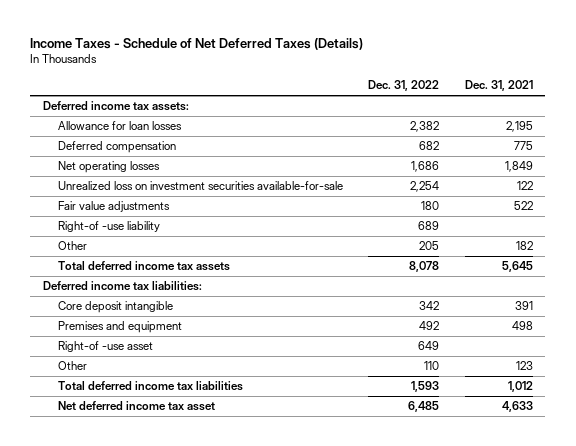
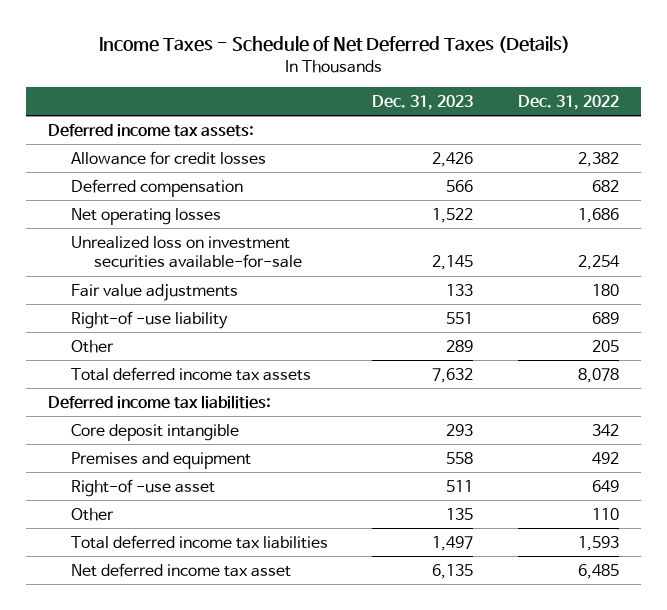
- | Dec. 31, 2022 | Dec. 31, 2021
+ | Dec. 31, 2023 | Dec. 31, 2022
- Allowance for loan losses | 2,382 | 2,195
+ Allowance for credit losses | 2,426 | 2,382

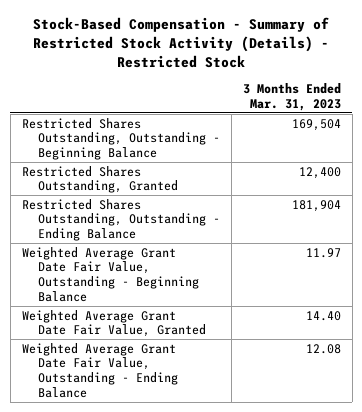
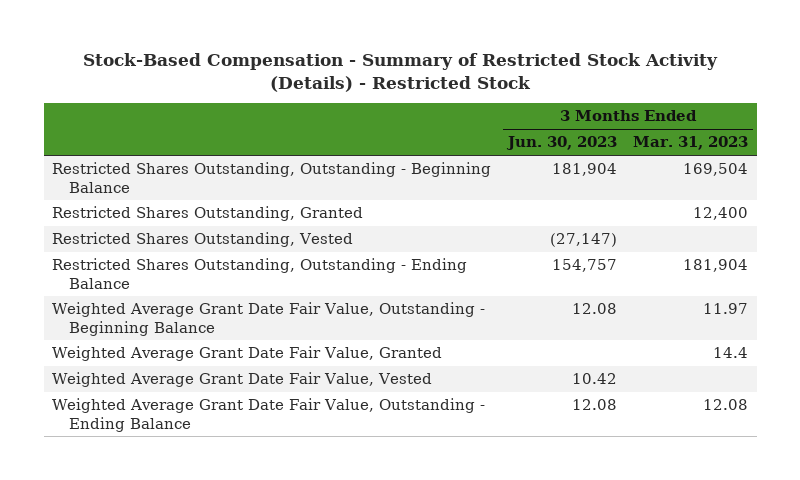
- | 3 Months Ended Mar. 31, 2023
+ | 3 Months Ended Jun. 30, 2023 | 3 Months Ended Mar. 31, 2023
+ Restricted Shares Outstanding, Vested | (27,147) |
- Weighted Average Grant Date Fair Value, Granted | 14.40
+ Weighted Average Grant Date Fair Value, Granted | | 14.4
+ Weighted Average Grant Date Fair Value, Vested | 10.42 |

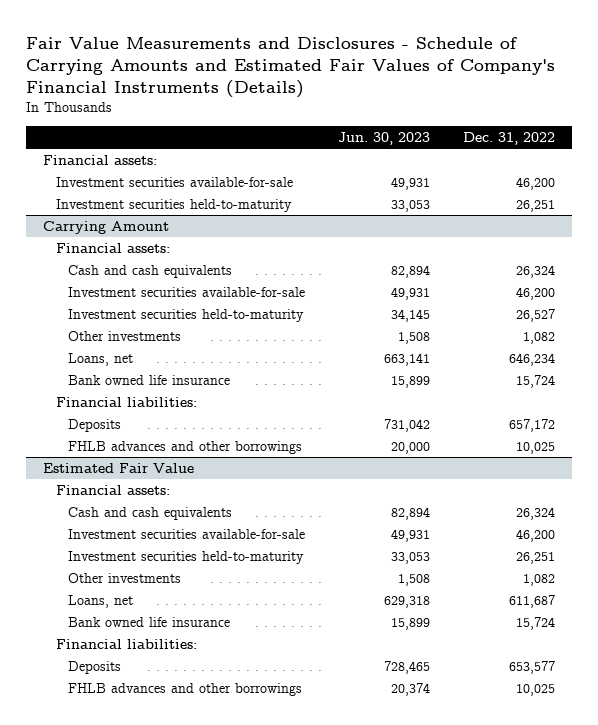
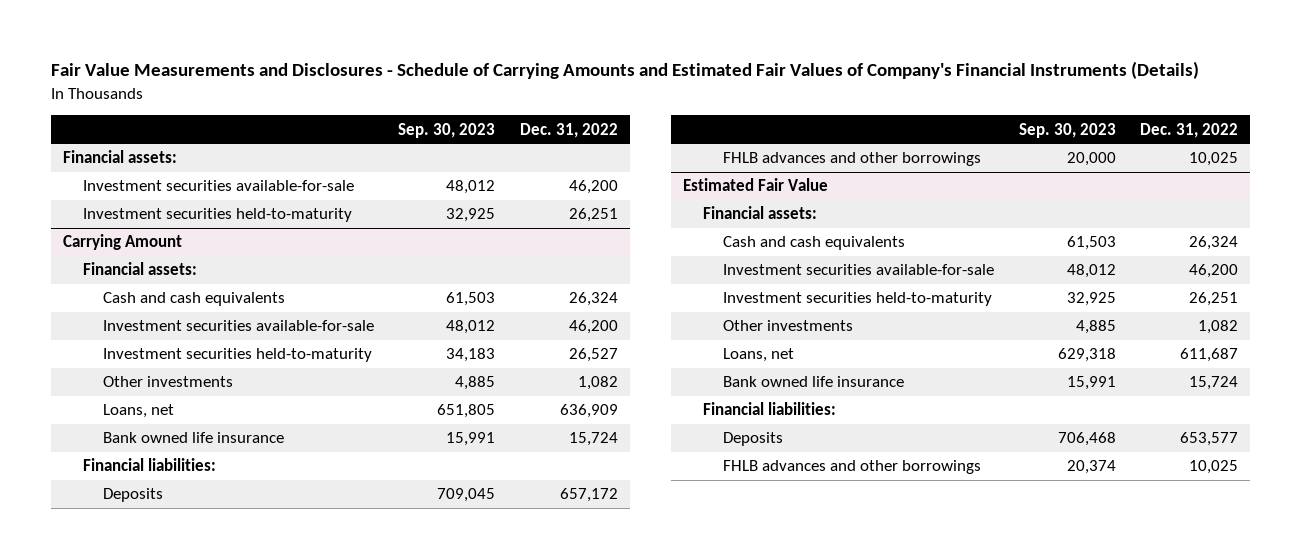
- | Jun. 30, 2023 | Dec. 31, 2022
+ | Sep. 30, 2023 | Dec. 31, 2022
@ Carrying Amount
- Loans, net | 663,141 | 646,234
+ Loans, net | 651,805 | 636,909

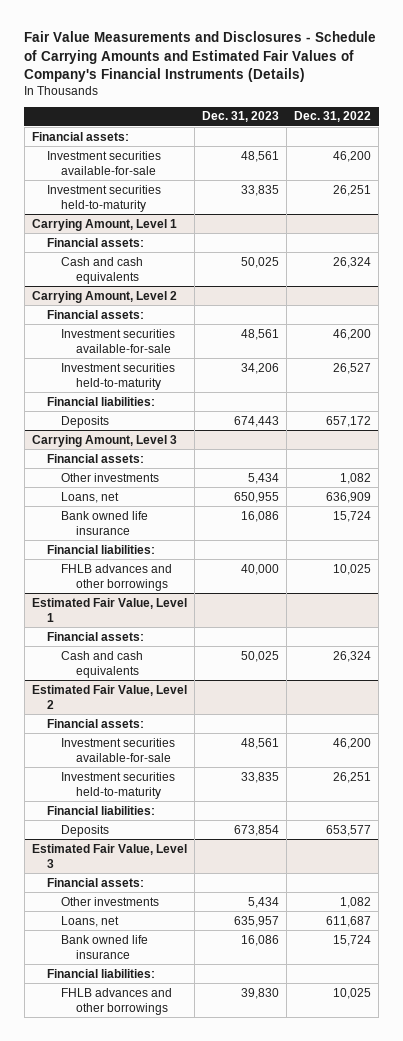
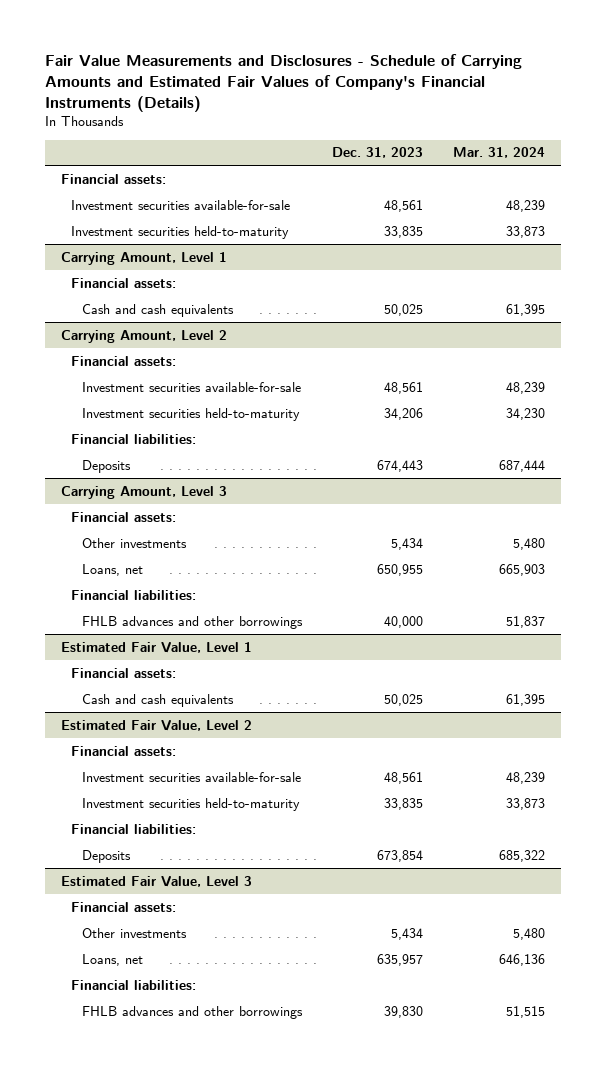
- | Dec. 31, 2023 | Dec. 31, 2022
+ | Dec. 31, 2023 | Mar. 31, 2024
@ Carrying Amount, Level 3
- Bank owned life insurance | 16,086 | 15,724
@ Estimated Fair Value, Level 3
- Bank owned life insurance | 16,086 | 15,724

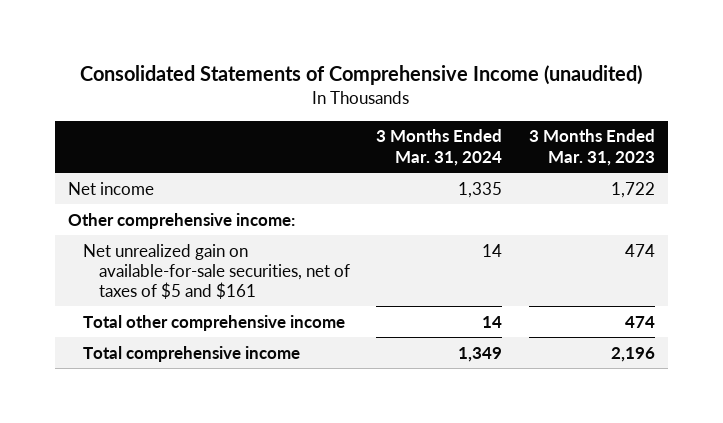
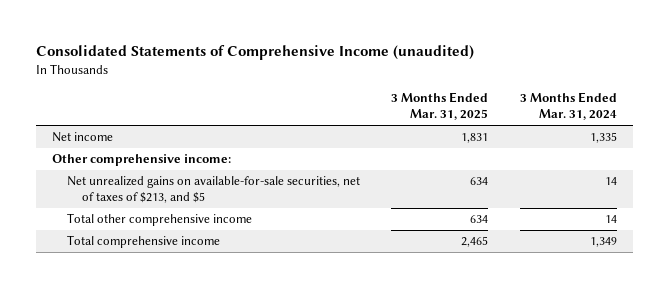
- | 3 Months Ended Mar. 31, 2024 | 3 Months Ended Mar. 31, 2023
+ | 3 Months Ended Mar. 31, 2025 | 3 Months Ended Mar. 31, 2024
- Net unrealized gain on available-for-sale securities, net of taxes of $5 and $161 | 14 | 474
+ Net unrealized gains on available-for-sale securities, net of taxes of $213, and $5 | 634 | 14

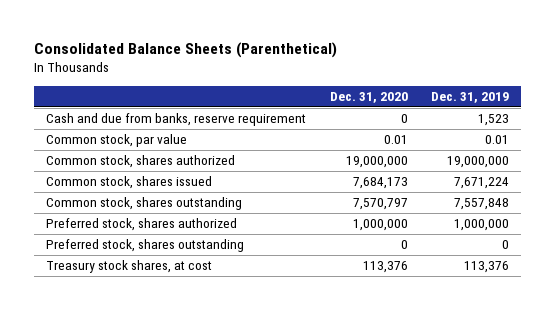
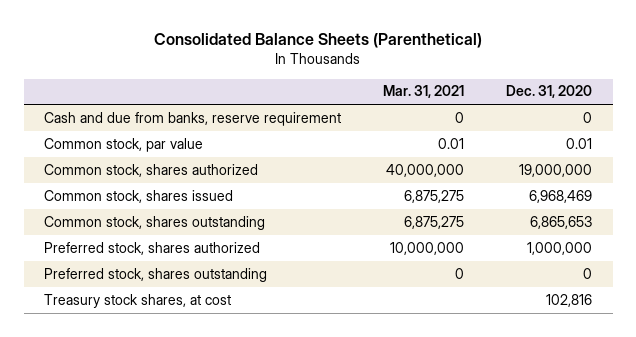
- | Dec. 31, 2020 | Dec. 31, 2019
+ | Mar. 31, 2021 | Dec. 31, 2020
- Common stock, shares issued | 7,684,173 | 7,671,224
- Common stock, shares outstanding | 7,570,797 | 7,557,848
+ Common stock, shares issued | 6,875,275 | 6,968,469
+ Common stock, shares outstanding | 6,875,275 | 6,865,653
- Treasury stock shares, at cost | 113,376 | 113,376
+ Treasury stock shares, at cost | | 102,816

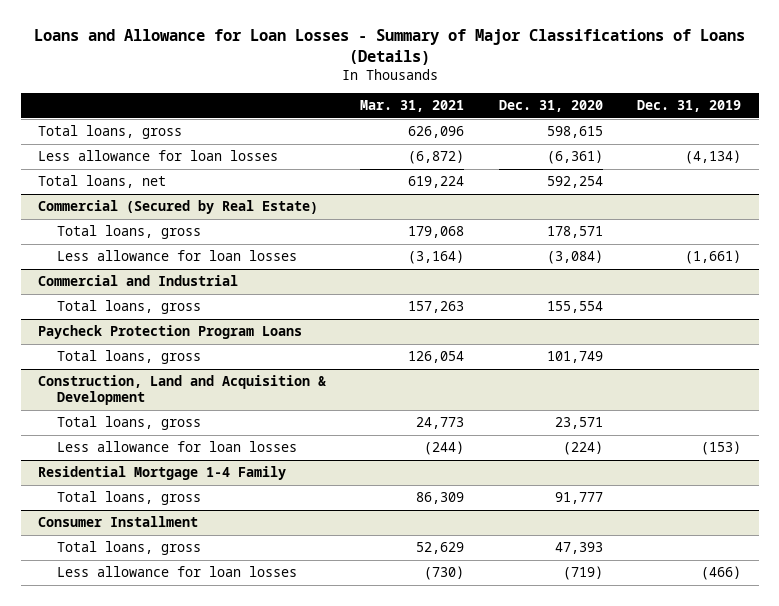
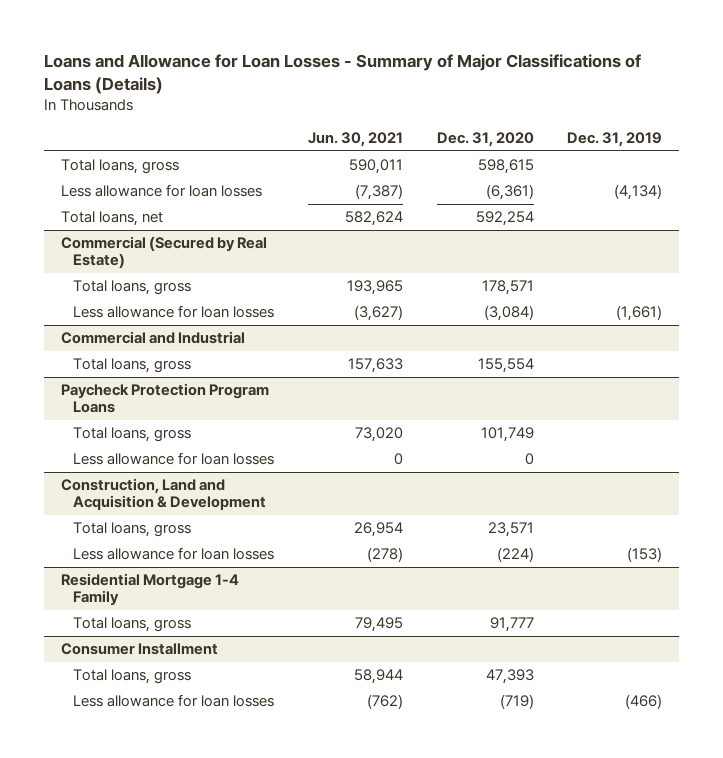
- | Mar. 31, 2021 | Dec. 31, 2020 | Dec. 31, 2019
+ | Jun. 30, 2021 | Dec. 31, 2020 | Dec. 31, 2019
@ Paycheck Protection Program Loans
+ Less allowance for loan losses | 0 | 0 |

